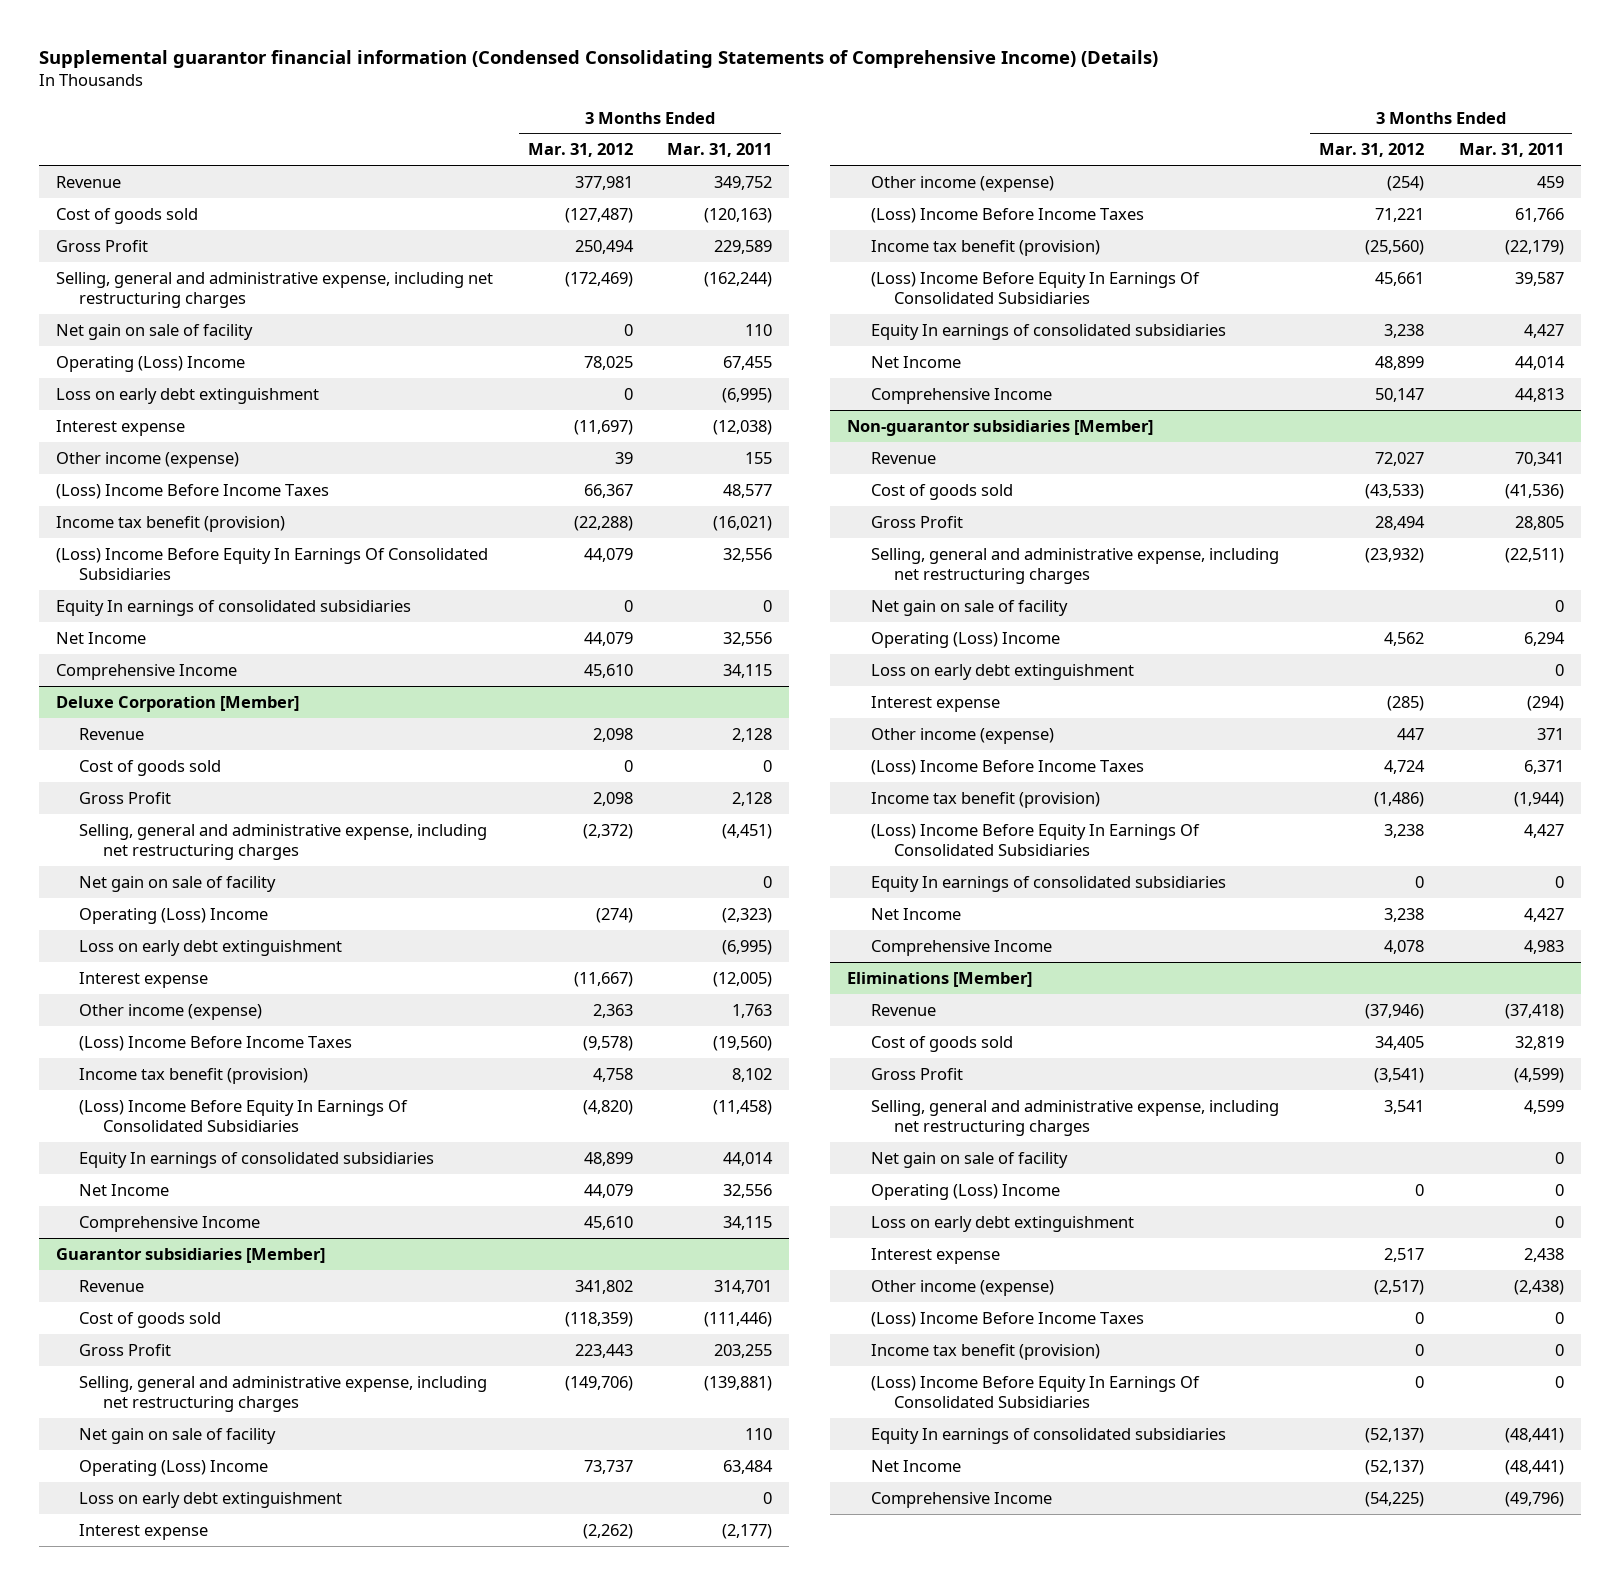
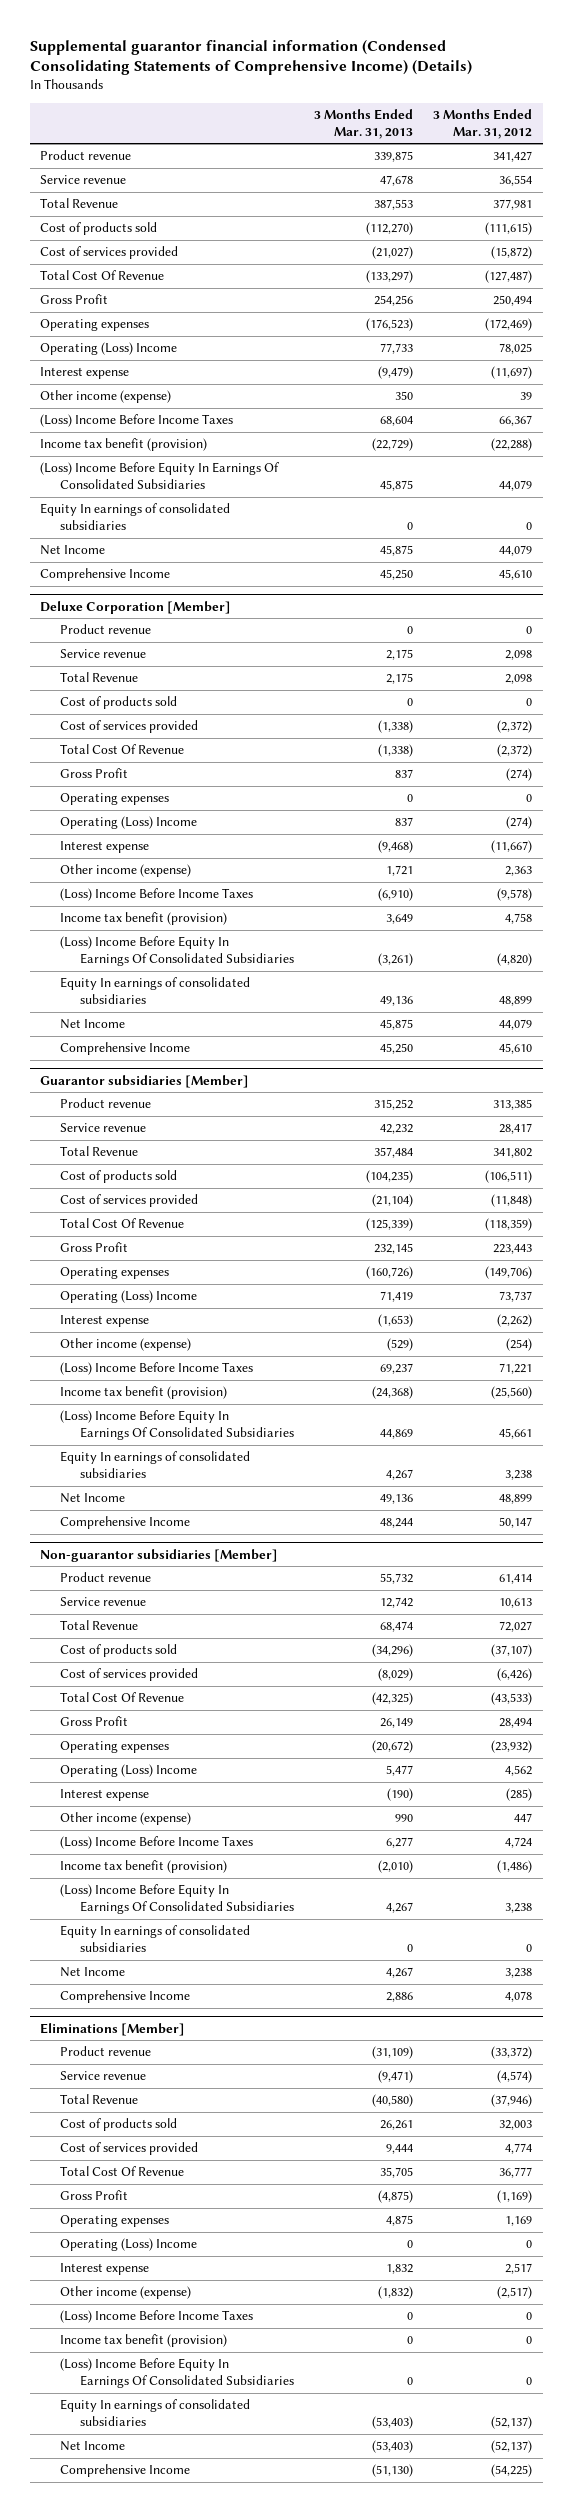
- | 3 Months Ended Mar. 31, 2012 | 3 Months Ended Mar. 31, 2011
+ | 3 Months Ended Mar. 31, 2013 | 3 Months Ended Mar. 31, 2012
- Revenue | 377,981 | 349,752
- Cost of goods sold | (127,487) | (120,163)
+ Product revenue | 339,875 | 341,427
+ Service revenue | 47,678 | 36,554
+ Total Revenue | 387,553 | 377,981
+ Cost of products sold | (112,270) | (111,615)
+ Cost of services provided | (21,027) | (15,872)
+ Total Cost Of Revenue | (133,297) | (127,487)
- Selling, general and administrative expense, including net restructuring charges | (172,469) | (162,244)
- Net gain on sale of facility | 0 | 110
+ Operating expenses | (176,523) | (172,469)
- Loss on early debt extinguishment | 0 | (6,995)
@ Deluxe Corporation [Member]
- Revenue | 2,098 | 2,128
- Cost of goods sold | 0 | 0
- Gross Profit | 2,098 | 2,128
- Selling, general and administrative expense, including net restructuring charges | (2,372) | (4,451)
- Net gain on sale of facility | | 0
+ Product revenue | 0 | 0
+ Service revenue | 2,175 | 2,098
+ Total Revenue | 2,175 | 2,098
+ Cost of products sold | 0 | 0
+ Cost of services provided | (1,338) | (2,372)
+ Total Cost Of Revenue | (1,338) | (2,372)
+ Gross Profit | 837 | (274)
+ Operating expenses | 0 | 0
- Loss on early debt extinguishment | | (6,995)
@ Guarantor subsidiaries [Member]
- Revenue | 341,802 | 314,701
- Cost of goods sold | (118,359) | (111,446)
+ Product revenue | 315,252 | 313,385
+ Service revenue | 42,232 | 28,417
+ Total Revenue | 357,484 | 341,802
+ Cost of products sold | (104,235) | (106,511)
+ Cost of services provided | (21,104) | (11,848)
+ Total Cost Of Revenue | (125,339) | (118,359)
- Selling, general and administrative expense, including net restructuring charges | (149,706) | (139,881)
- Net gain on sale of facility | | 110
+ Operating expenses | (160,726) | (149,706)
- Loss on early debt extinguishment | | 0
@ Non-guarantor subsidiaries [Member]
- Revenue | 72,027 | 70,341
- Cost of goods sold | (43,533) | (41,536)
+ Product revenue | 55,732 | 61,414
+ Service revenue | 12,742 | 10,613
+ Total Revenue | 68,474 | 72,027
+ Cost of products sold | (34,296) | (37,107)
+ Cost of services provided | (8,029) | (6,426)
+ Total Cost Of Revenue | (42,325) | (43,533)
- Selling, general and administrative expense, including net restructuring charges | (23,932) | (22,511)
- Net gain on sale of facility | | 0
+ Operating expenses | (20,672) | (23,932)
- Loss on early debt extinguishment | | 0
@ Eliminations [Member]
- Revenue | (37,946) | (37,418)
- Cost of goods sold | 34,405 | 32,819
- Gross Profit | (3,541) | (4,599)
- Selling, general and administrative expense, including net restructuring charges | 3,541 | 4,599
- Net gain on sale of facility | | 0
+ Product revenue | (31,109) | (33,372)
+ Service revenue | (9,471) | (4,574)
+ Total Revenue | (40,580) | (37,946)
+ Cost of products sold | 26,261 | 32,003
+ Cost of services provided | 9,444 | 4,774
+ Total Cost Of Revenue | 35,705 | 36,777
+ Gross Profit | (4,875) | (1,169)
+ Operating expenses | 4,875 | 1,169
- Loss on early debt extinguishment | | 0

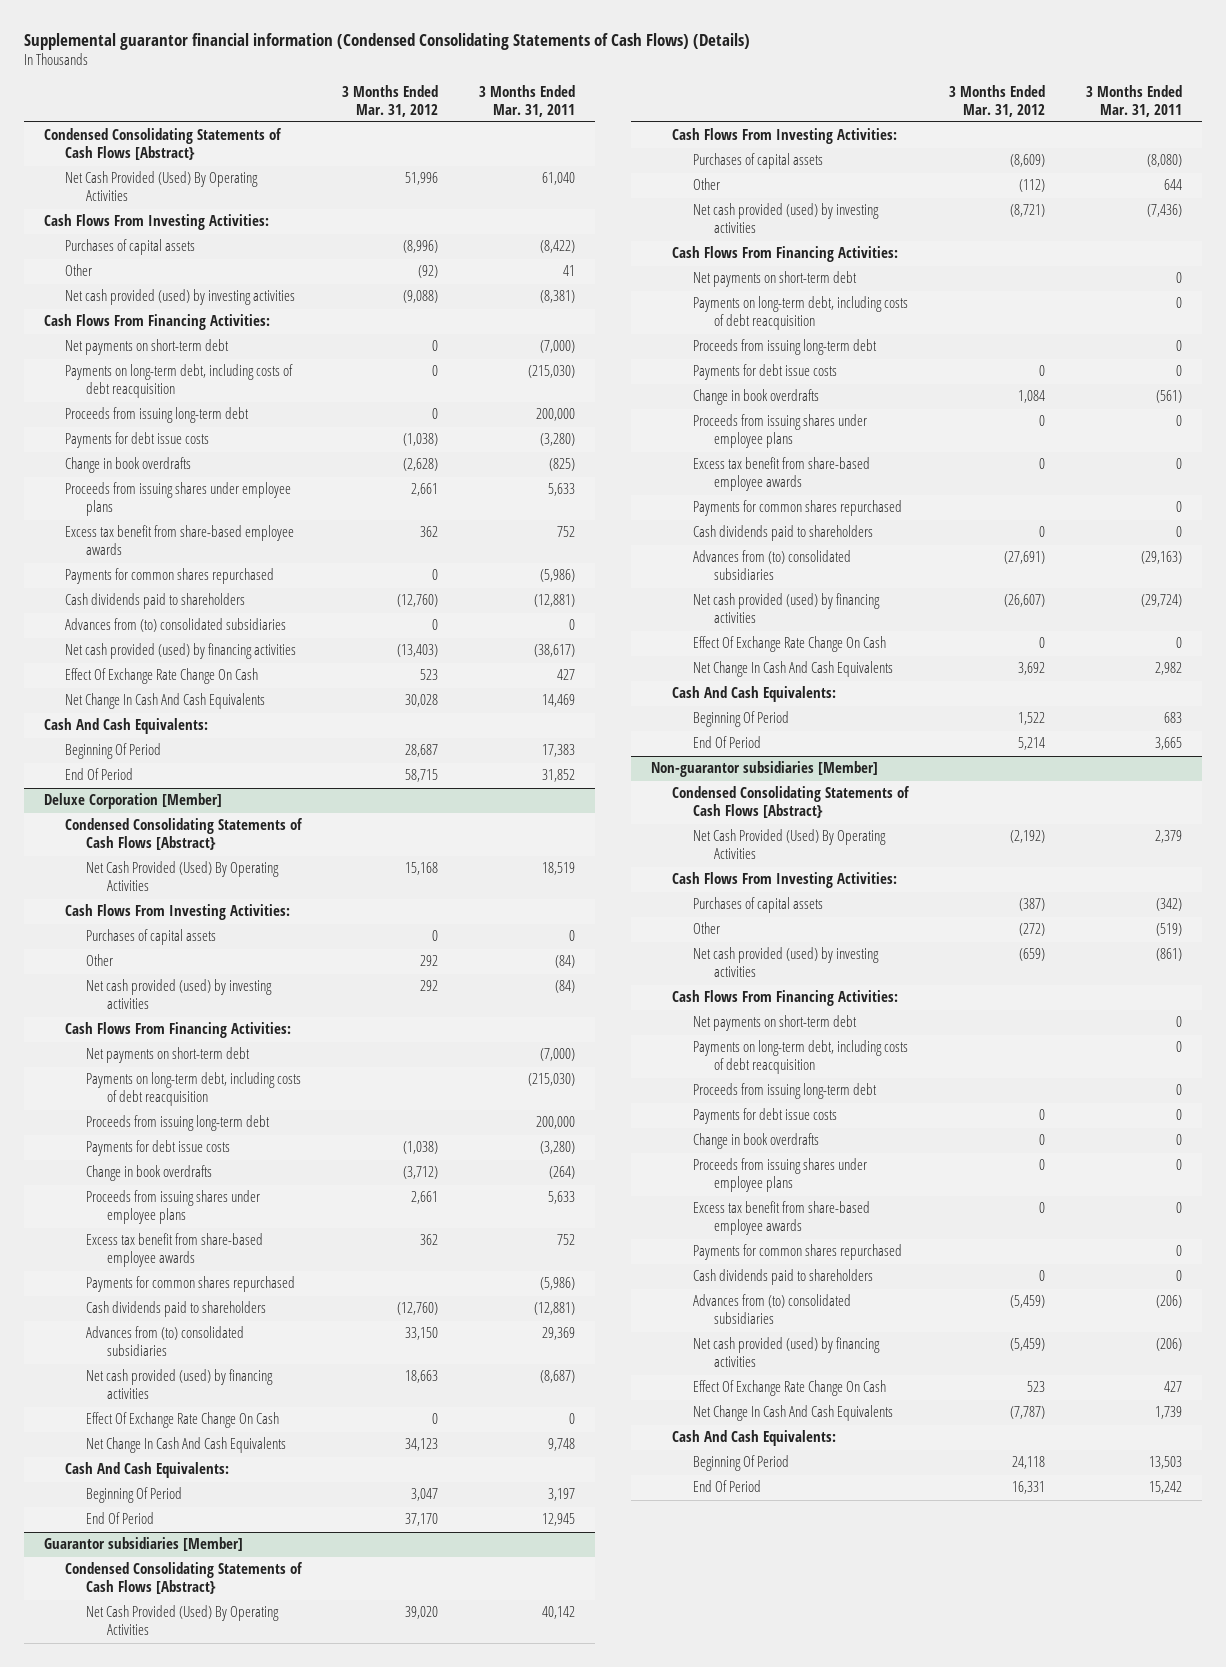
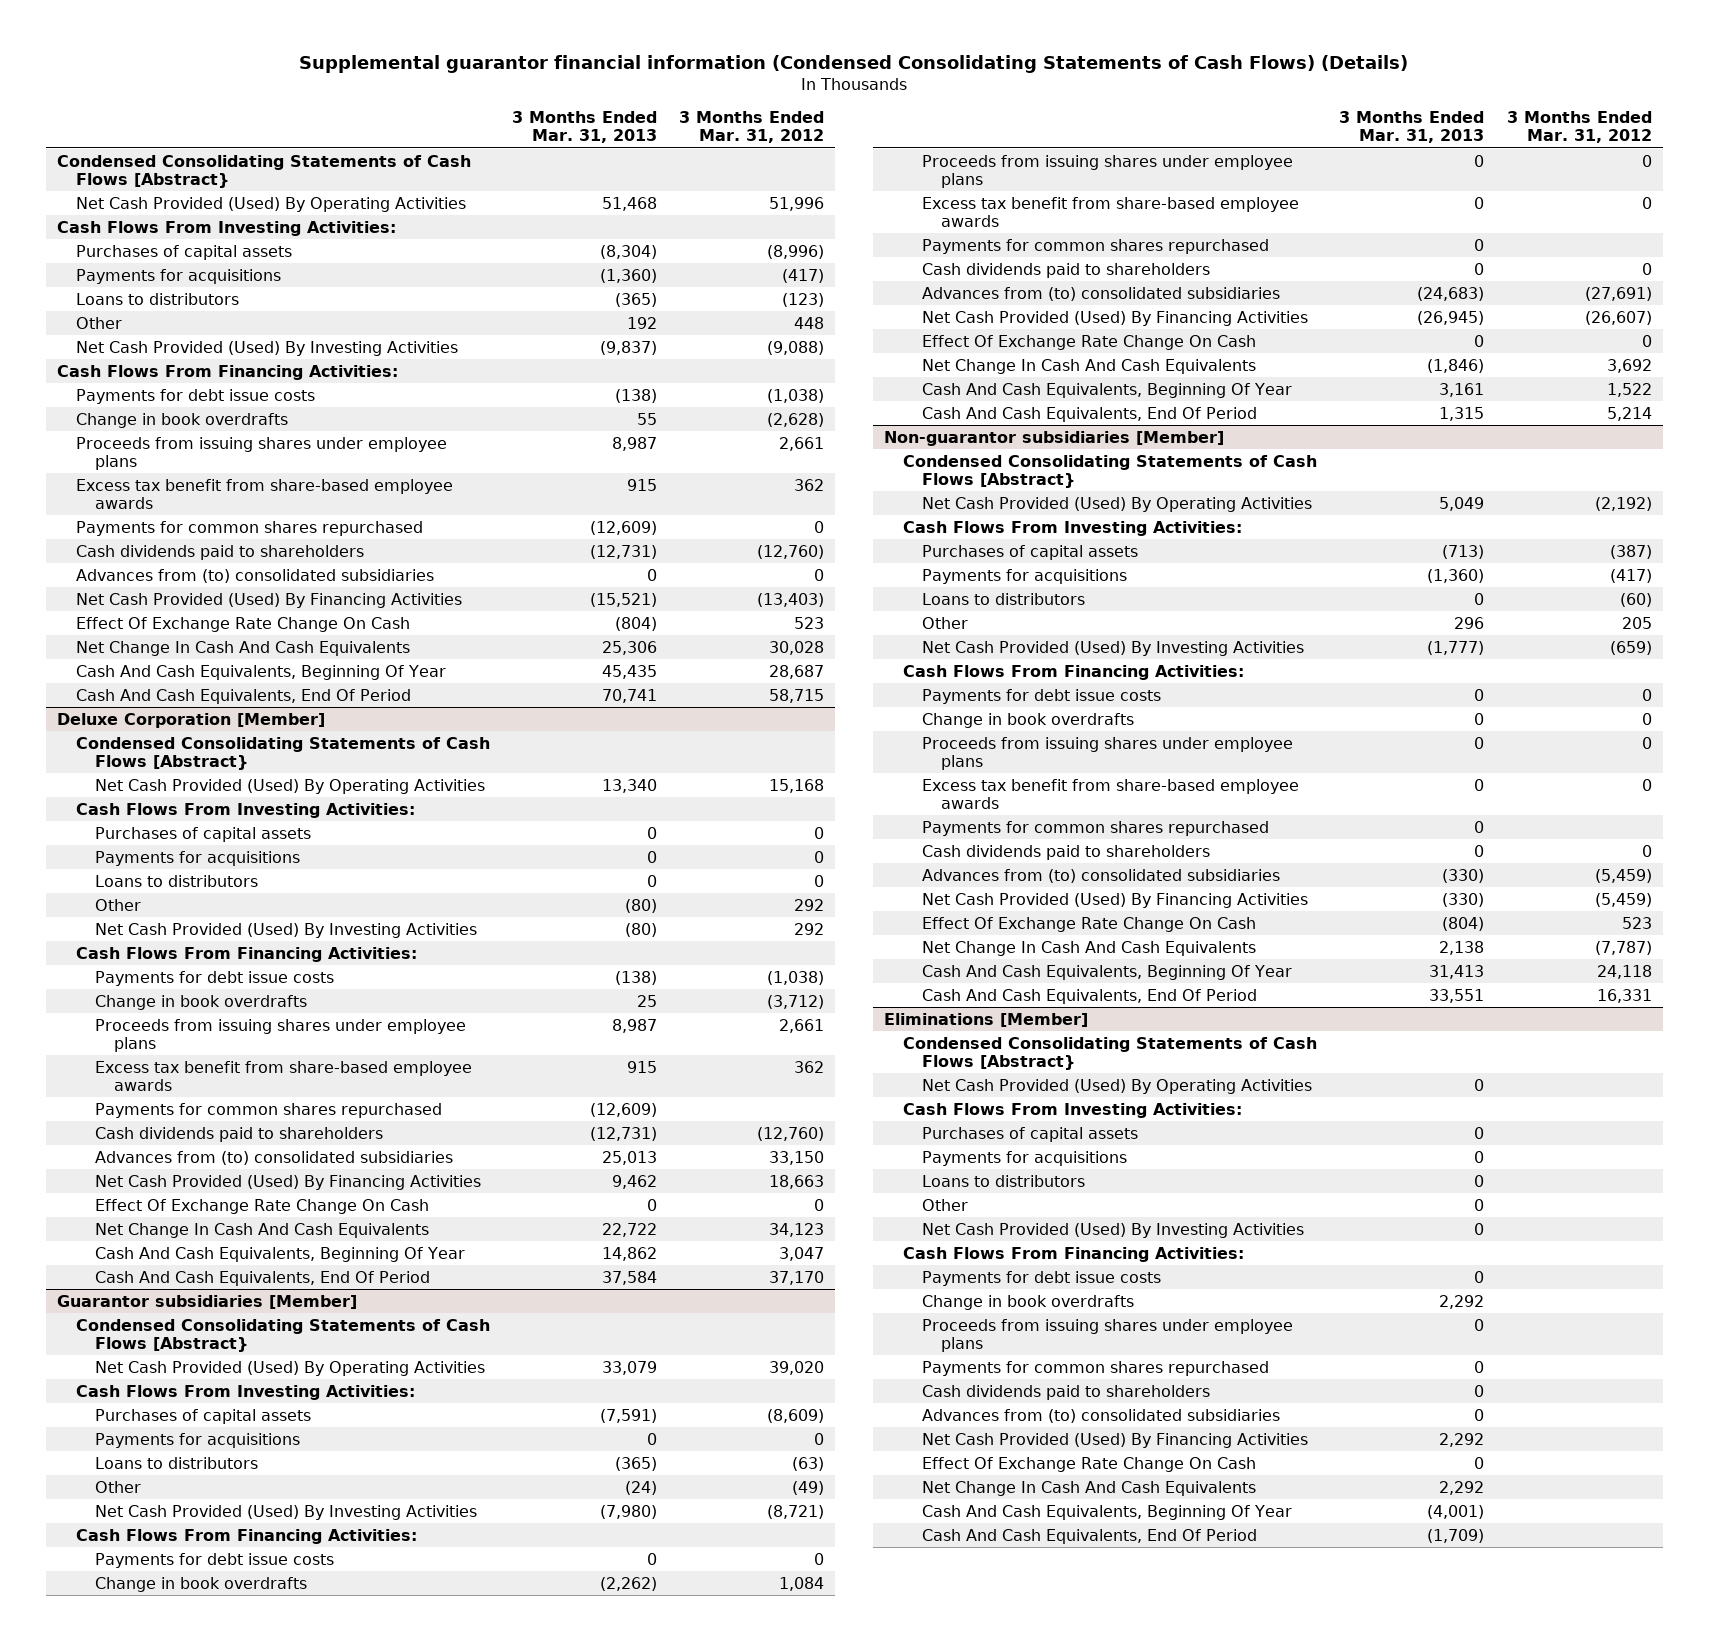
- | 3 Months Ended Mar. 31, 2012 | 3 Months Ended Mar. 31, 2011
+ | 3 Months Ended Mar. 31, 2013 | 3 Months Ended Mar. 31, 2012
- Other | (92) | 41
- Net cash provided (used) by investing activities | (9,088) | (8,381)
+ Payments for acquisitions | (1,360) | (417)
+ Loans to distributors | (365) | (123)
+ Other | 192 | 448
+ Net Cash Provided (Used) By Investing Activities | (9,837) | (9,088)
- Net payments on short-term debt | 0 | (7,000)
- Payments on long-term debt, including costs of debt reacquisition | 0 | (215,030)
- Proceeds from issuing long-term debt | 0 | 200,000
- Net cash provided (used) by financing activities | (13,403) | (38,617)
+ Net Cash Provided (Used) By Financing Activities | (15,521) | (13,403)
- Cash And Cash Equivalents:
- Beginning Of Period | 28,687 | 17,383
- End Of Period | 58,715 | 31,852
+ Cash And Cash Equivalents, Beginning Of Year | 45,435 | 28,687
+ Cash And Cash Equivalents, End Of Period | 70,741 | 58,715
@ Deluxe Corporation [Member]
+ Payments for acquisitions | 0 | 0
+ Loans to distributors | 0 | 0
- Net cash provided (used) by investing activities | 292 | (84)
+ Net Cash Provided (Used) By Investing Activities | (80) | 292
- Net payments on short-term debt | | (7,000)
- Payments on long-term debt, including costs of debt reacquisition | | (215,030)
- Proceeds from issuing long-term debt | | 200,000
- Net cash provided (used) by financing activities | 18,663 | (8,687)
+ Net Cash Provided (Used) By Financing Activities | 9,462 | 18,663
- Cash And Cash Equivalents:
- Beginning Of Period | 3,047 | 3,197
- End Of Period | 37,170 | 12,945
+ Cash And Cash Equivalents, Beginning Of Year | 14,862 | 3,047
+ Cash And Cash Equivalents, End Of Period | 37,584 | 37,170
@ Guarantor subsidiaries [Member]
- Other | (112) | 644
- Net cash provided (used) by investing activities | (8,721) | (7,436)
+ Payments for acquisitions | 0 | 0
+ Loans to distributors | (365) | (63)
+ Other | (24) | (49)
+ Net Cash Provided (Used) By Investing Activities | (7,980) | (8,721)
- Net payments on short-term debt | | 0
- Payments on long-term debt, including costs of debt reacquisition | | 0
- Proceeds from issuing long-term debt | | 0
- Net cash provided (used) by financing activities | (26,607) | (29,724)
+ Net Cash Provided (Used) By Financing Activities | (26,945) | (26,607)
- Cash And Cash Equivalents:
- Beginning Of Period | 1,522 | 683
- End Of Period | 5,214 | 3,665
+ Cash And Cash Equivalents, Beginning Of Year | 3,161 | 1,522
+ Cash And Cash Equivalents, End Of Period | 1,315 | 5,214
@ Non-guarantor subsidiaries [Member]
- Other | (272) | (519)
- Net cash provided (used) by investing activities | (659) | (861)
+ Payments for acquisitions | (1,360) | (417)
+ Loans to distributors | 0 | (60)
+ Other | 296 | 205
+ Net Cash Provided (Used) By Investing Activities | (1,777) | (659)
- Net payments on short-term debt | | 0
- Payments on long-term debt, including costs of debt reacquisition | | 0
- Proceeds from issuing long-term debt | | 0
- Net cash provided (used) by financing activities | (5,459) | (206)
+ Net Cash Provided (Used) By Financing Activities | (330) | (5,459)
- Cash And Cash Equivalents:
- Beginning Of Period | 24,118 | 13,503
- End Of Period | 16,331 | 15,242
+ Cash And Cash Equivalents, Beginning Of Year | 31,413 | 24,118
+ Cash And Cash Equivalents, End Of Period | 33,551 | 16,331
+ Eliminations [Member]
+ Condensed Consolidating Statements of Cash Flows [Abstract}
+ Net Cash Provided (Used) By Operating Activities | 0 |
+ Cash Flows From Investing Activities:
+ Purchases of capital assets | 0 |
+ Payments for acquisitions | 0 |
+ Loans to distributors | 0 |
+ Other | 0 |
+ Net Cash Provided (Used) By Investing Activities | 0 |
+ Cash Flows From Financing Activities:
+ Payments for debt issue costs | 0 |
+ Change in book overdrafts | 2,292 |
+ Proceeds from issuing shares under employee plans | 0 |
+ Payments for common shares repurchased | 0 |
+ Cash dividends paid to shareholders | 0 |
+ Advances from (to) consolidated subsidiaries | 0 |
+ Net Cash Provided (Used) By Financing Activities | 2,292 |
+ Effect Of Exchange Rate Change On Cash | 0 |
+ Net Change In Cash And Cash Equivalents | 2,292 |
+ Cash And Cash Equivalents, Beginning Of Year | (4,001) |
+ Cash And Cash Equivalents, End Of Period | (1,709) |

